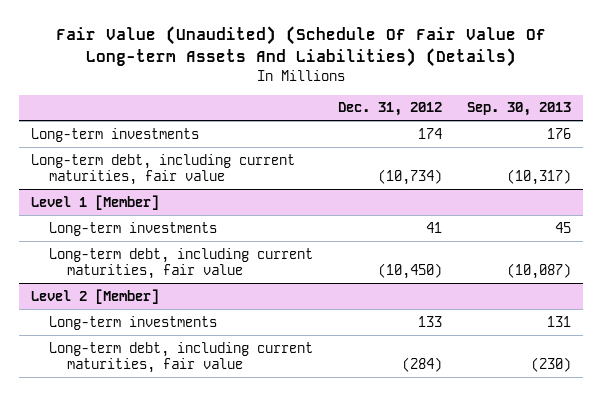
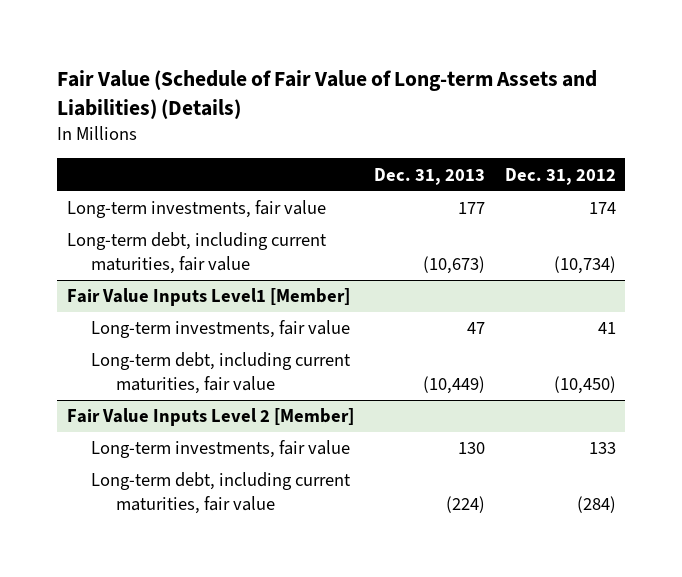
- Fair Value (Unaudited) (Schedule Of Fair Value Of Long-term Assets And Liabilities) (Details)
+ Fair Value (Schedule of Fair Value of Long-term Assets and Liabilities) (Details)
- | Dec. 31, 2012 | Sep. 30, 2013
+ | Dec. 31, 2013 | Dec. 31, 2012
- Long-term investments | 174 | 176
+ Long-term investments, fair value | 177 | 174
- Level 1 [Member]
- Long-term investments | 41 | 45
+ Fair Value Inputs Level1 [Member]
+ Long-term investments, fair value | 47 | 41
- Level 2 [Member]
- Long-term investments | 133 | 131
+ Fair Value Inputs Level 2 [Member]
+ Long-term investments, fair value | 130 | 133

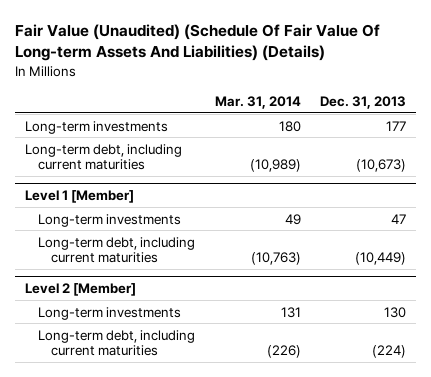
- Fair Value (Schedule of Fair Value of Long-term Assets and Liabilities) (Details)
+ Fair Value (Unaudited) (Schedule Of Fair Value Of Long-term Assets And Liabilities) (Details)
- | Dec. 31, 2013 | Dec. 31, 2012
+ | Mar. 31, 2014 | Dec. 31, 2013
- Long-term investments, fair value | 177 | 174
- Long-term debt, including current maturities, fair value | (10,673) | (10,734)
- Fair Value Inputs Level1 [Member]
- Long-term investments, fair value | 47 | 41
- Long-term debt, including current maturities, fair value | (10,449) | (10,450)
- Fair Value Inputs Level 2 [Member]
- Long-term investments, fair value | 130 | 133
- Long-term debt, including current maturities, fair value | (224) | (284)
+ Long-term investments | 180 | 177
+ Long-term debt, including current maturities | (10,989) | (10,673)
+ Level 1 [Member]
+ Long-term investments | 49 | 47
+ Long-term debt, including current maturities | (10,763) | (10,449)
+ Level 2 [Member]
+ Long-term investments | 131 | 130
+ Long-term debt, including current maturities | (226) | (224)

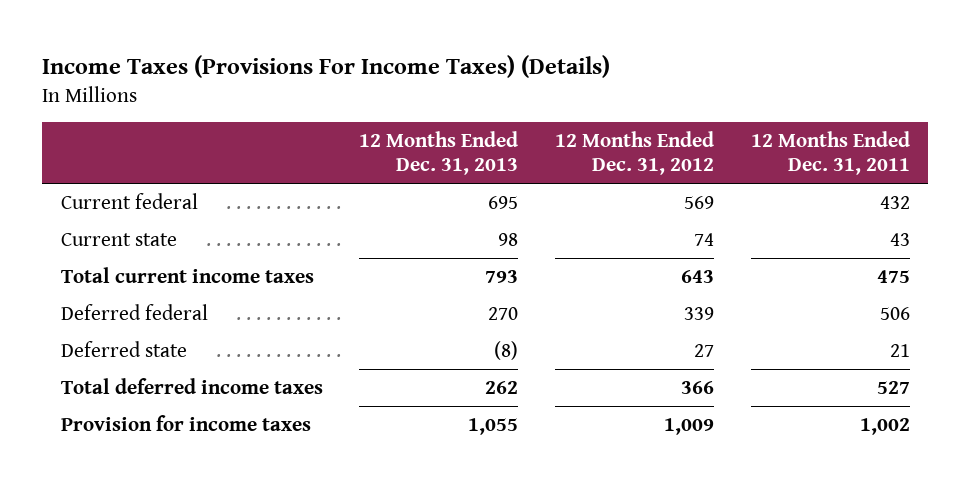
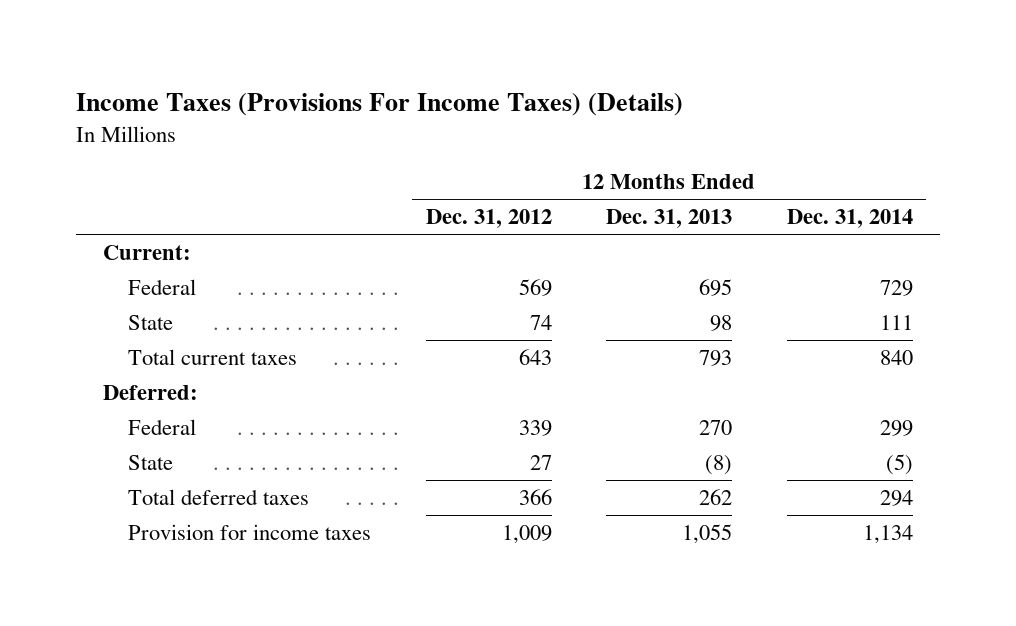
- | 12 Months Ended Dec. 31, 2013 | 12 Months Ended Dec. 31, 2012 | 12 Months Ended Dec. 31, 2011
+ | 12 Months Ended Dec. 31, 2012 | 12 Months Ended Dec. 31, 2013 | 12 Months Ended Dec. 31, 2014
- Current federal | 695 | 569 | 432
- Current state | 98 | 74 | 43
- Total current income taxes | 793 | 643 | 475
- Deferred federal | 270 | 339 | 506
- Deferred state | (8) | 27 | 21
- Total deferred income taxes | 262 | 366 | 527
+ Current:
+ Federal | 569 | 695 | 729
+ State | 74 | 98 | 111
+ Total current taxes | 643 | 793 | 840
+ Deferred:
+ Federal | 339 | 270 | 299
+ State | 27 | (8) | (5)
+ Total deferred taxes | 366 | 262 | 294

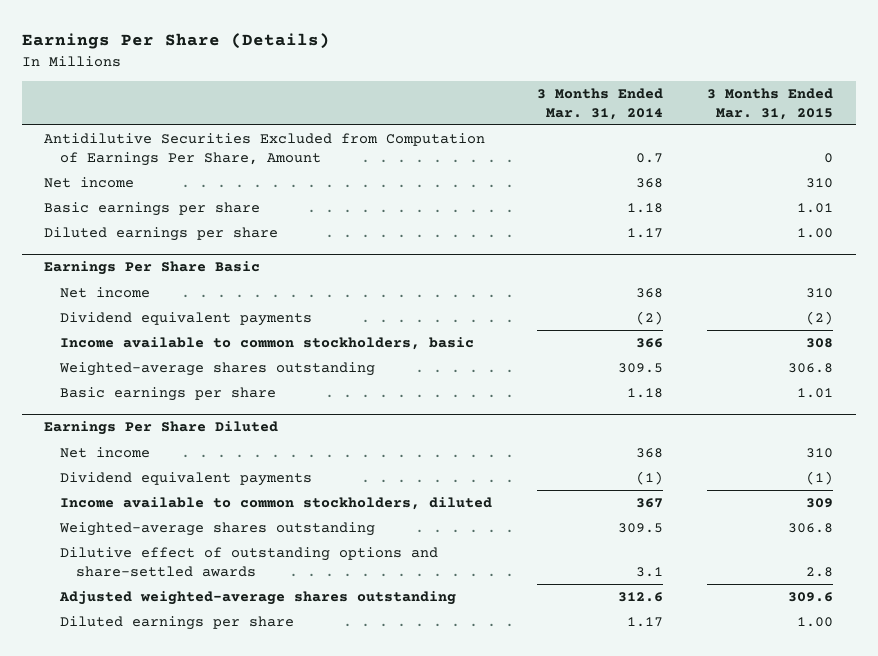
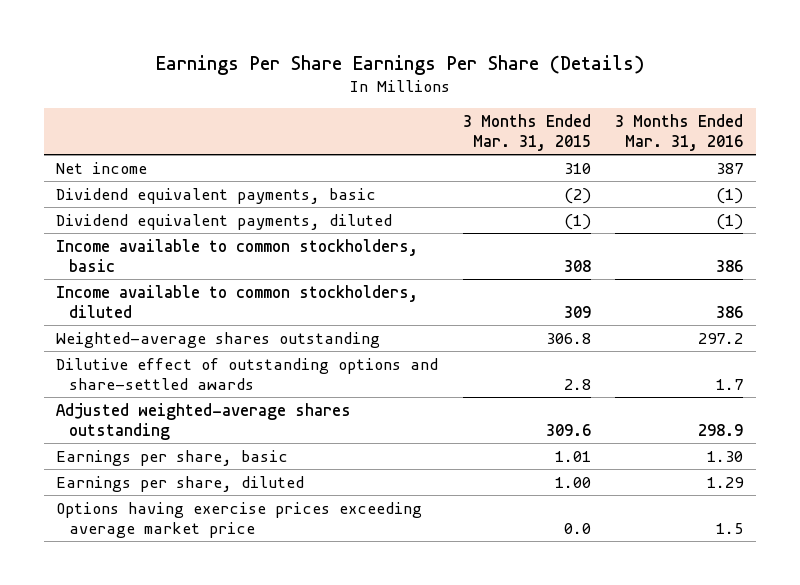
- Earnings Per Share (Details)
+ Earnings Per Share Earnings Per Share (Details)
- | 3 Months Ended Mar. 31, 2014 | 3 Months Ended Mar. 31, 2015
+ | 3 Months Ended Mar. 31, 2015 | 3 Months Ended Mar. 31, 2016
- Antidilutive Securities Excluded from Computation of Earnings Per Share, Amount | 0.7 | 0
- Basic earnings per share | 1.18 | 1.01
- Diluted earnings per share | 1.17 | 1.00
- Earnings Per Share Basic
- Net income | 368 | 310
- Dividend equivalent payments | (2) | (2)
+ Dividend equivalent payments, basic | (2) | (1)
+ Dividend equivalent payments, diluted | (1) | (1)
- Weighted-average shares outstanding | 309.5 | 306.8
- Basic earnings per share | 1.18 | 1.01
- Earnings Per Share Diluted
- Net income | 368 | 310
- Dividend equivalent payments | (1) | (1)
- Diluted earnings per share | 1.17 | 1.00
+ Earnings per share, basic | 1.01 | 1.30
+ Earnings per share, diluted | 1.00 | 1.29
+ Options having exercise prices exceeding average market price | 0.0 | 1.5

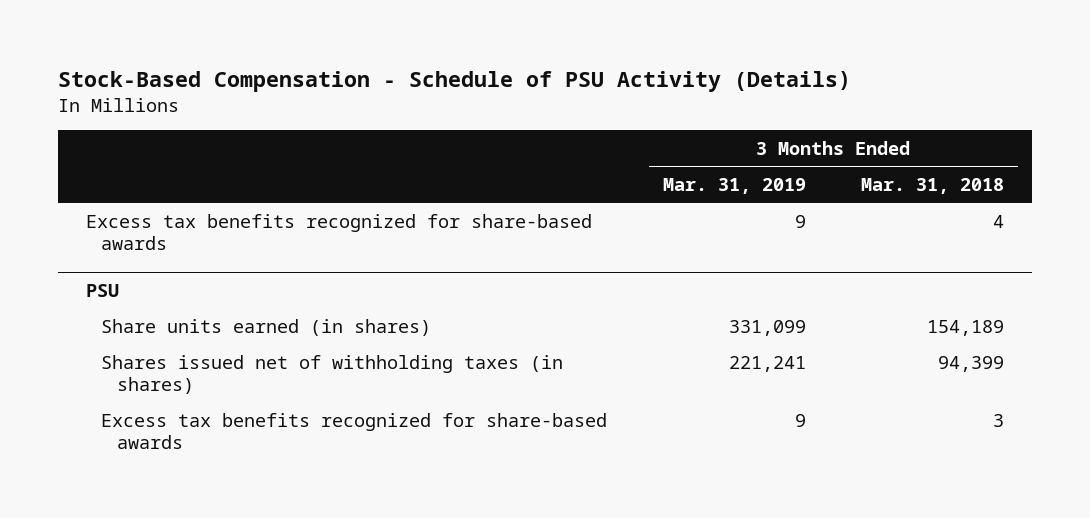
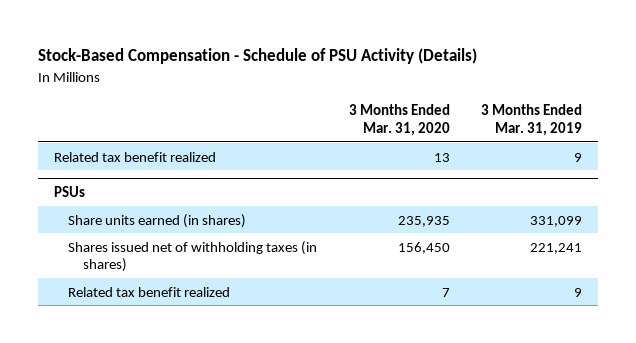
- | 3 Months Ended Mar. 31, 2019 | 3 Months Ended Mar. 31, 2018
+ | 3 Months Ended Mar. 31, 2020 | 3 Months Ended Mar. 31, 2019
- Excess tax benefits recognized for share-based awards | 9 | 4
- PSU
+ Related tax benefit realized | 13 | 9
+ PSUs
- Excess tax benefits recognized for share-based awards | 9 | 3
+ Related tax benefit realized | 7 | 9

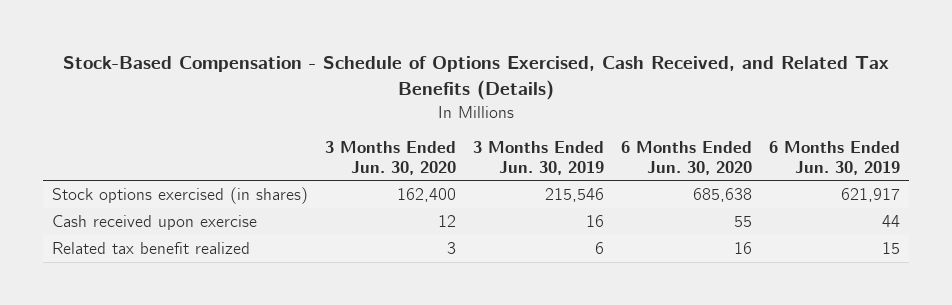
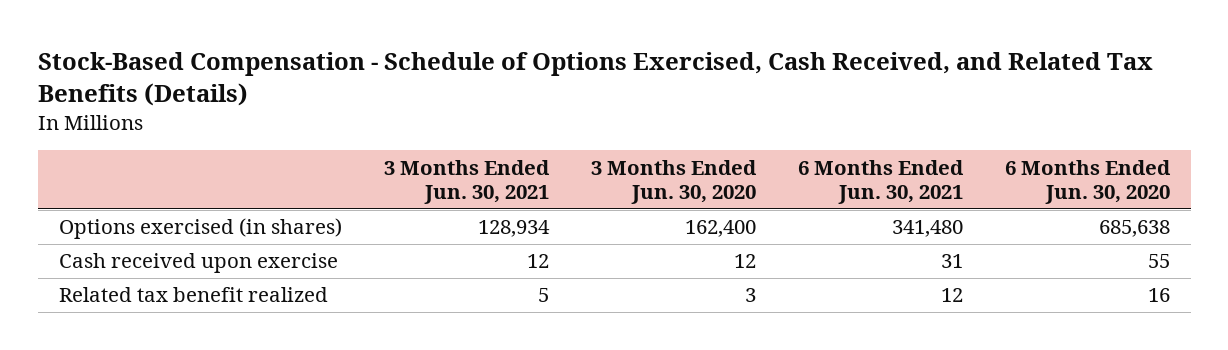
- | 3 Months Ended Jun. 30, 2020 | 3 Months Ended Jun. 30, 2019 | 6 Months Ended Jun. 30, 2020 | 6 Months Ended Jun. 30, 2019
+ | 3 Months Ended Jun. 30, 2021 | 3 Months Ended Jun. 30, 2020 | 6 Months Ended Jun. 30, 2021 | 6 Months Ended Jun. 30, 2020
- Stock options exercised (in shares) | 162,400 | 215,546 | 685,638 | 621,917
+ Options exercised (in shares) | 128,934 | 162,400 | 341,480 | 685,638

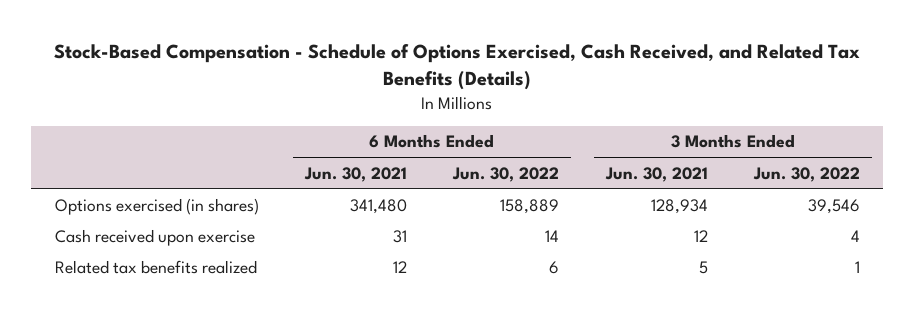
- | 3 Months Ended Jun. 30, 2021 | 3 Months Ended Jun. 30, 2020 | 6 Months Ended Jun. 30, 2021 | 6 Months Ended Jun. 30, 2020
+ | 6 Months Ended Jun. 30, 2021 | 6 Months Ended Jun. 30, 2022 | 3 Months Ended Jun. 30, 2021 | 3 Months Ended Jun. 30, 2022
- Related tax benefit realized | 5 | 3 | 12 | 16
+ Related tax benefits realized | 12 | 6 | 5 | 1

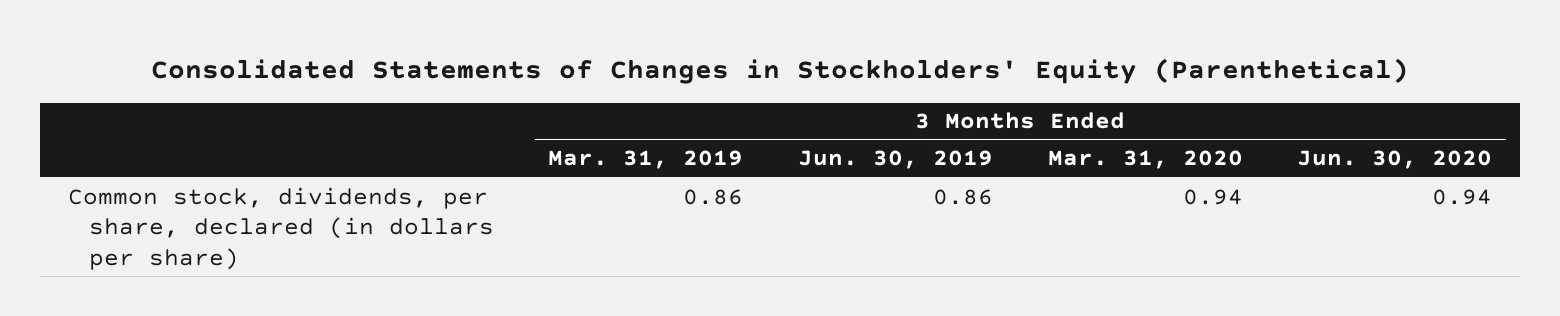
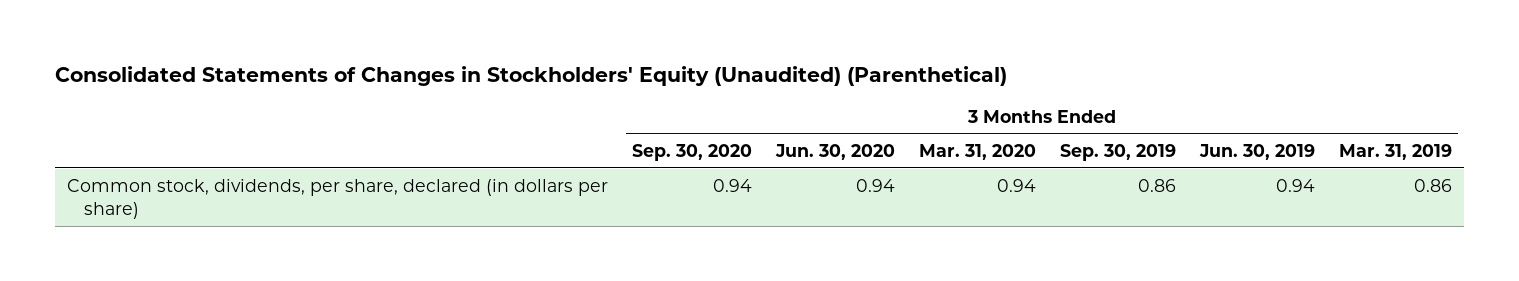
- Consolidated Statements of Changes in Stockholders' Equity (Parenthetical)
+ Consolidated Statements of Changes in Stockholders' Equity (Unaudited) (Parenthetical)
- | 3 Months Ended Mar. 31, 2019 | 3 Months Ended Jun. 30, 2019 | 3 Months Ended Mar. 31, 2020 | 3 Months Ended Jun. 30, 2020
+ | 3 Months Ended Sep. 30, 2020 | 3 Months Ended Jun. 30, 2020 | 3 Months Ended Mar. 31, 2020 | 3 Months Ended Sep. 30, 2019 | 3 Months Ended Jun. 30, 2019 | 3 Months Ended Mar. 31, 2019
- Common stock, dividends, per share, declared (in dollars per share) | 0.86 | 0.86 | 0.94 | 0.94
+ Common stock, dividends, per share, declared (in dollars per share) | 0.94 | 0.94 | 0.94 | 0.86 | 0.94 | 0.86

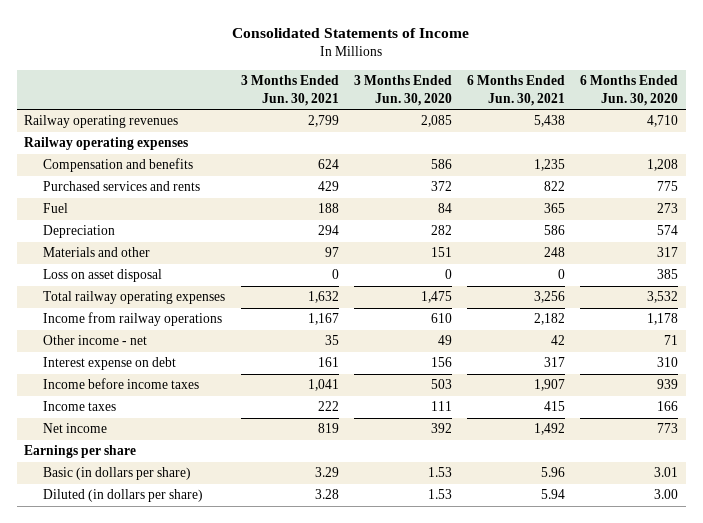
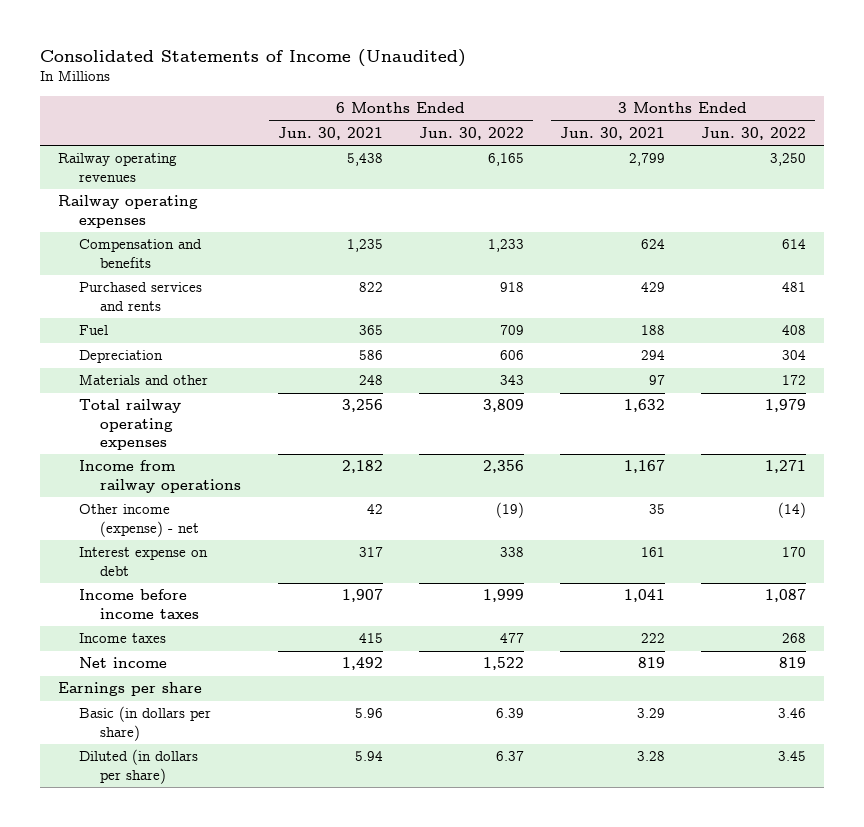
- Consolidated Statements of Income
+ Consolidated Statements of Income (Unaudited)
- | 3 Months Ended Jun. 30, 2021 | 3 Months Ended Jun. 30, 2020 | 6 Months Ended Jun. 30, 2021 | 6 Months Ended Jun. 30, 2020
+ | 6 Months Ended Jun. 30, 2021 | 6 Months Ended Jun. 30, 2022 | 3 Months Ended Jun. 30, 2021 | 3 Months Ended Jun. 30, 2022
- Loss on asset disposal | 0 | 0 | 0 | 385
- Other income - net | 35 | 49 | 42 | 71
+ Other income (expense) - net | 42 | (19) | 35 | (14)

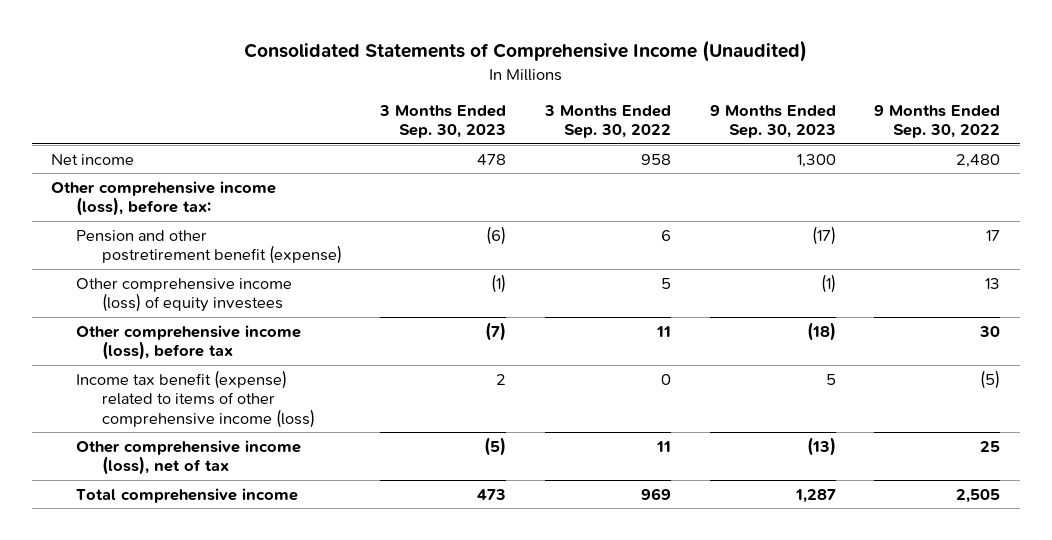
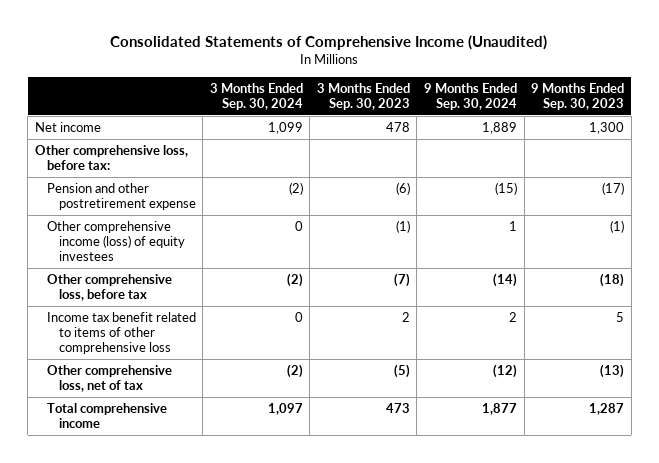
- | 3 Months Ended Sep. 30, 2023 | 3 Months Ended Sep. 30, 2022 | 9 Months Ended Sep. 30, 2023 | 9 Months Ended Sep. 30, 2022
+ | 3 Months Ended Sep. 30, 2024 | 3 Months Ended Sep. 30, 2023 | 9 Months Ended Sep. 30, 2024 | 9 Months Ended Sep. 30, 2023
- Other comprehensive income (loss), before tax:
- Pension and other postretirement benefit (expense) | (6) | 6 | (17) | 17
+ Other comprehensive loss, before tax:
+ Pension and other postretirement expense | (2) | (6) | (15) | (17)
- Other comprehensive income (loss), before tax | (7) | 11 | (18) | 30
- Income tax benefit (expense) related to items of other comprehensive income (loss) | 2 | 0 | 5 | (5)
- Other comprehensive income (loss), net of tax | (5) | 11 | (13) | 25
+ Other comprehensive loss, before tax | (2) | (7) | (14) | (18)
+ Income tax benefit related to items of other comprehensive loss | 0 | 2 | 2 | 5
+ Other comprehensive loss, net of tax | (2) | (5) | (12) | (13)

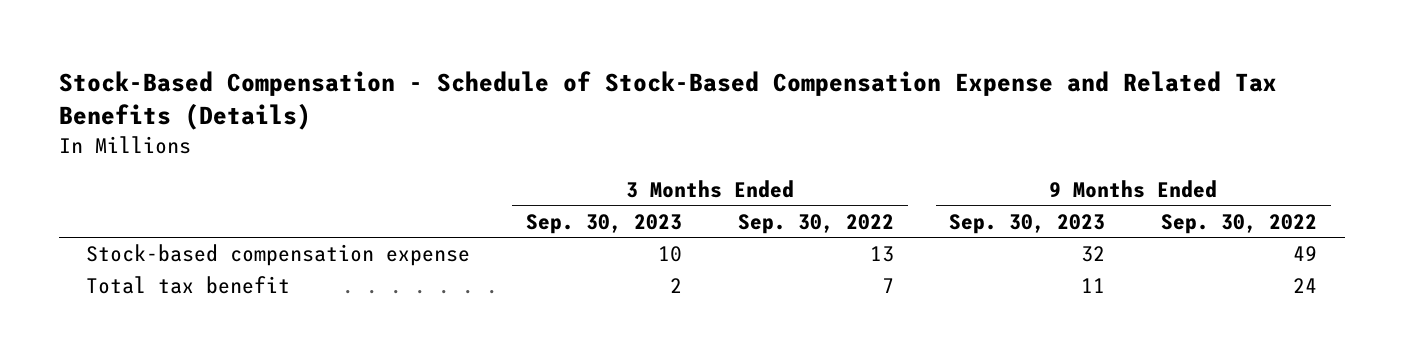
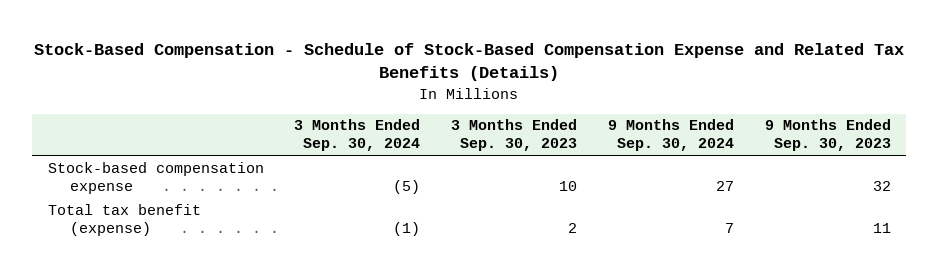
- | 3 Months Ended Sep. 30, 2023 | 3 Months Ended Sep. 30, 2022 | 9 Months Ended Sep. 30, 2023 | 9 Months Ended Sep. 30, 2022
+ | 3 Months Ended Sep. 30, 2024 | 3 Months Ended Sep. 30, 2023 | 9 Months Ended Sep. 30, 2024 | 9 Months Ended Sep. 30, 2023
- Total tax benefit | 2 | 7 | 11 | 24
+ Total tax benefit (expense) | (1) | 2 | 7 | 11

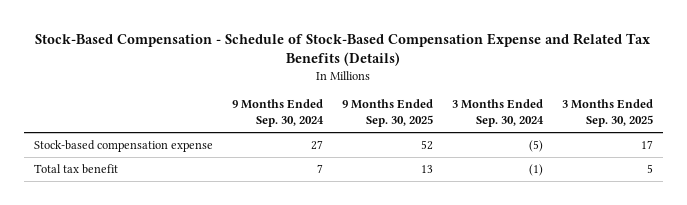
- | 3 Months Ended Sep. 30, 2024 | 3 Months Ended Sep. 30, 2023 | 9 Months Ended Sep. 30, 2024 | 9 Months Ended Sep. 30, 2023
+ | 9 Months Ended Sep. 30, 2024 | 9 Months Ended Sep. 30, 2025 | 3 Months Ended Sep. 30, 2024 | 3 Months Ended Sep. 30, 2025
- Total tax benefit (expense) | (1) | 2 | 7 | 11
+ Total tax benefit | 7 | 13 | (1) | 5

